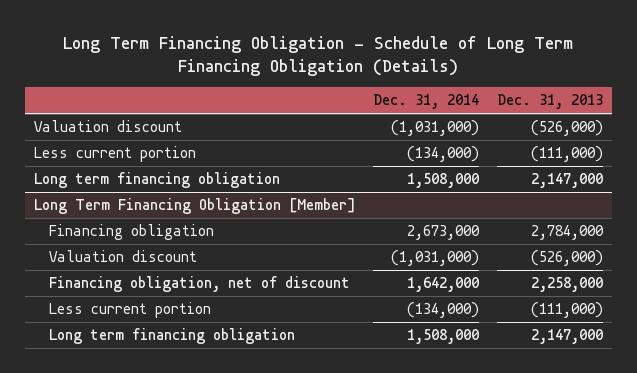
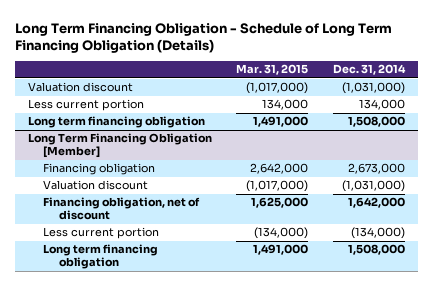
- | Dec. 31, 2014 | Dec. 31, 2013
+ | Mar. 31, 2015 | Dec. 31, 2014
- Less current portion | (134,000) | (111,000)
+ Less current portion | 134,000 | 134,000

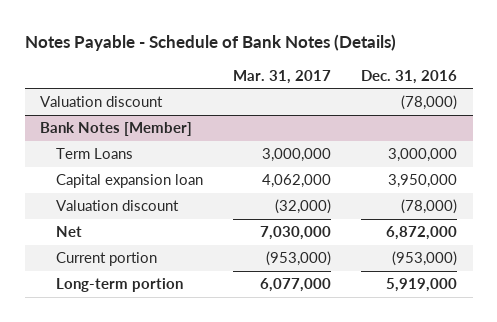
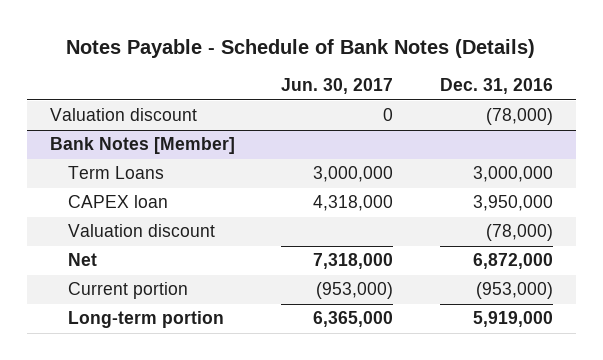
- | Mar. 31, 2017 | Dec. 31, 2016
+ | Jun. 30, 2017 | Dec. 31, 2016
@ Bank Notes [Member]
- Capital expansion loan | 4,062,000 | 3,950,000
+ CAPEX loan | 4,318,000 | 3,950,000

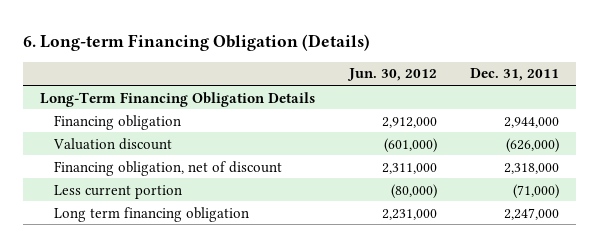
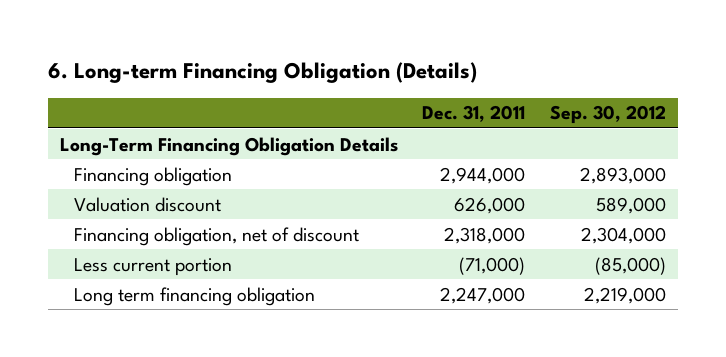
- | Jun. 30, 2012 | Dec. 31, 2011
+ | Dec. 31, 2011 | Sep. 30, 2012
- Valuation discount | (601,000) | (626,000)
+ Valuation discount | 626,000 | 589,000

